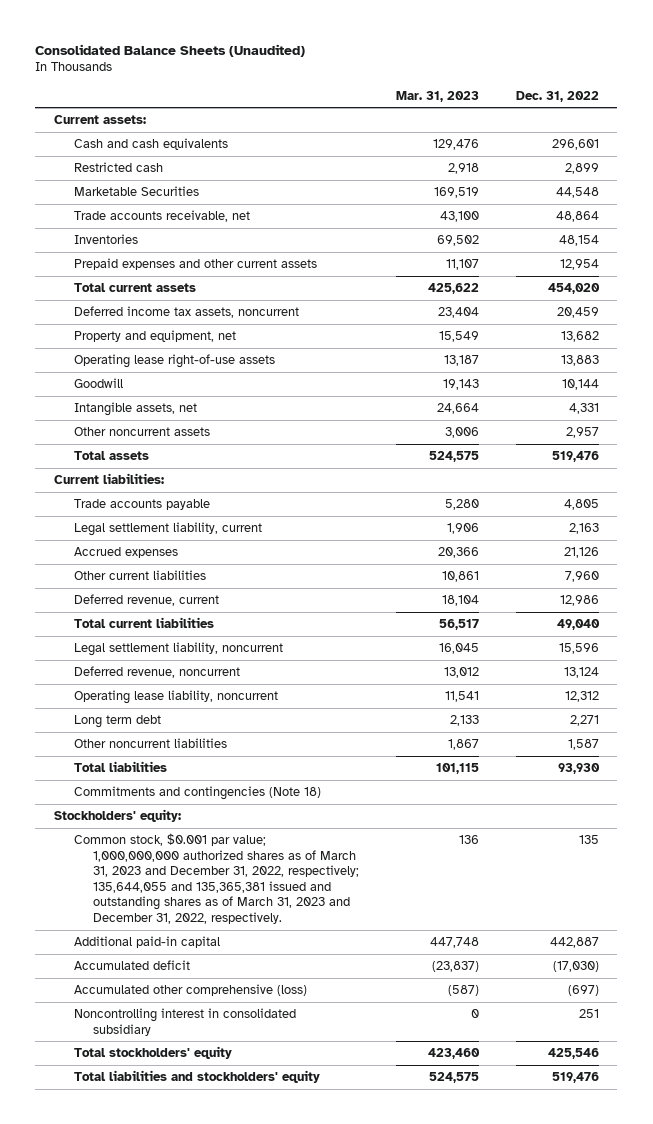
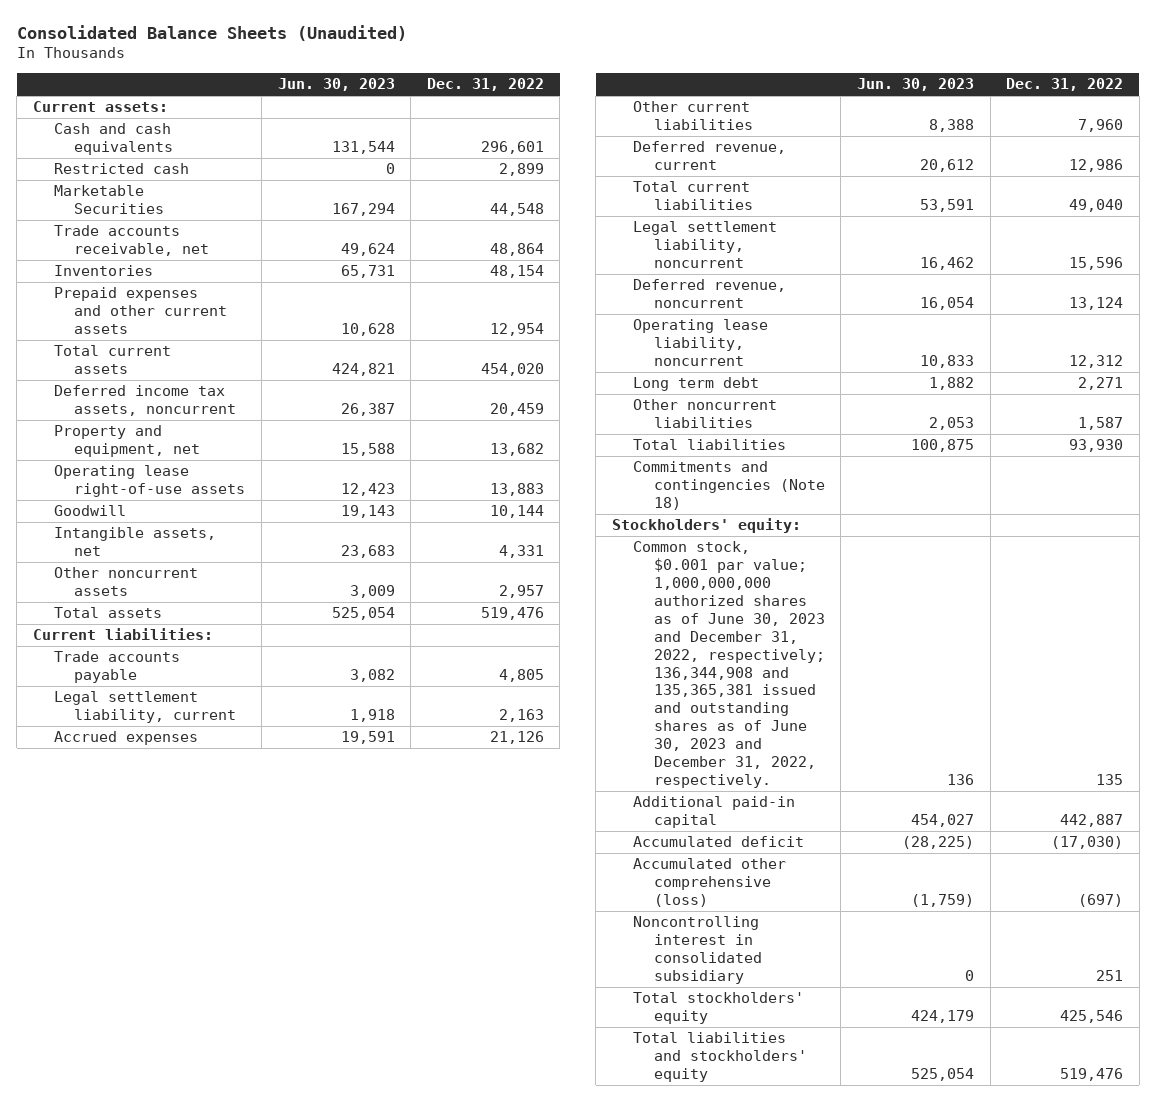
- | Mar. 31, 2023 | Dec. 31, 2022
+ | Jun. 30, 2023 | Dec. 31, 2022
- Common stock, $0.001 par value; 1,000,000,000 authorized shares as of March 31, 2023 and December 31, 2022, respectively; 135,644,055 and 135,365,381 issued and outstanding shares as of March 31, 2023 and December 31, 2022, respectively. | 136 | 135
+ Common stock, $0.001 par value; 1,000,000,000 authorized shares as of June 30, 2023 and December 31, 2022, respectively; 136,344,908 and 135,365,381 issued and outstanding shares as of June 30, 2023 and December 31, 2022, respectively. | 136 | 135

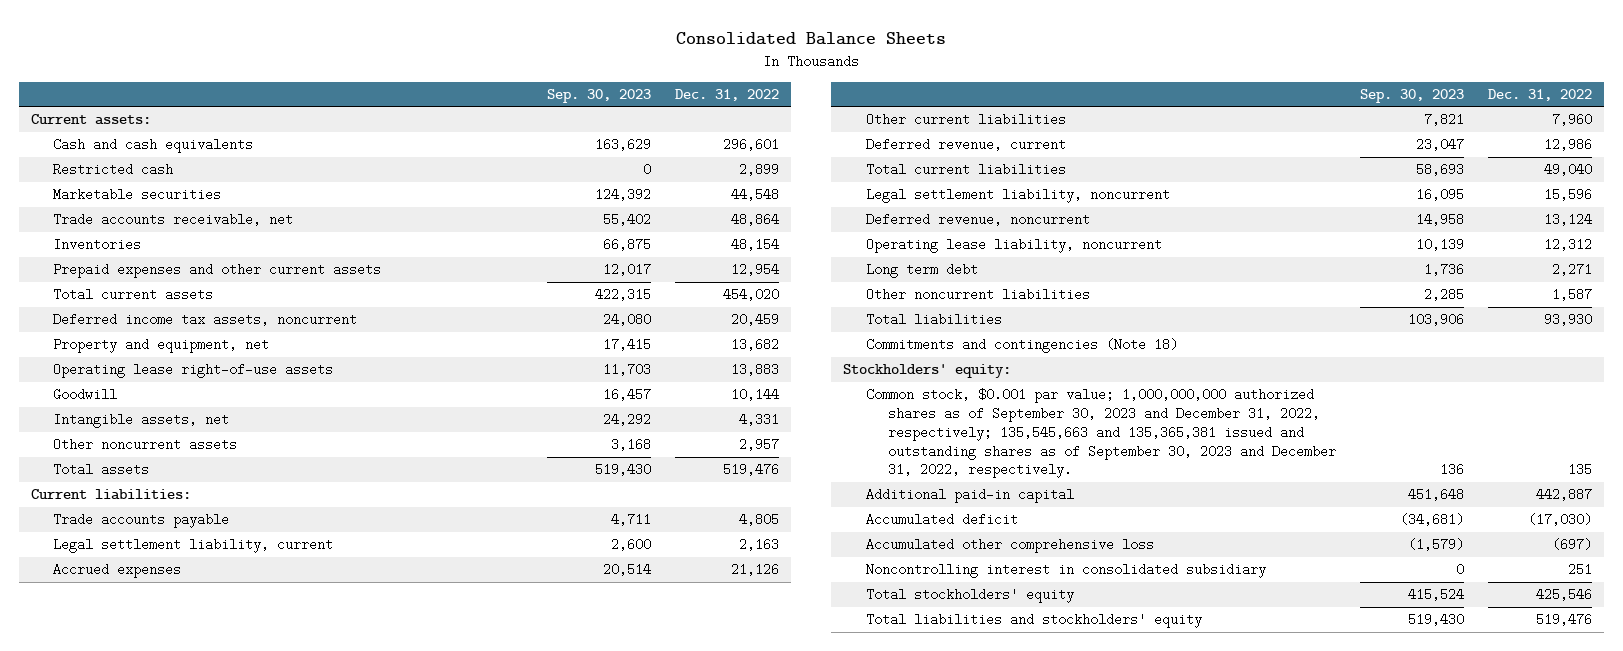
- Consolidated Balance Sheets (Unaudited)
+ Consolidated Balance Sheets
- | Jun. 30, 2023 | Dec. 31, 2022
+ | Sep. 30, 2023 | Dec. 31, 2022
- Marketable Securities | 167,294 | 44,548
+ Marketable securities | 124,392 | 44,548
- Common stock, $0.001 par value; 1,000,000,000 authorized shares as of June 30, 2023 and December 31, 2022, respectively; 136,344,908 and 135,365,381 issued and outstanding shares as of June 30, 2023 and December 31, 2022, respectively. | 136 | 135
+ Common stock, $0.001 par value; 1,000,000,000 authorized shares as of September 30, 2023 and December 31, 2022, respectively; 135,545,663 and 135,365,381 issued and outstanding shares as of September 30, 2023 and December 31, 2022, respectively. | 136 | 135
- Accumulated other comprehensive (loss) | (1,759) | (697)
+ Accumulated other comprehensive loss | (1,579) | (697)

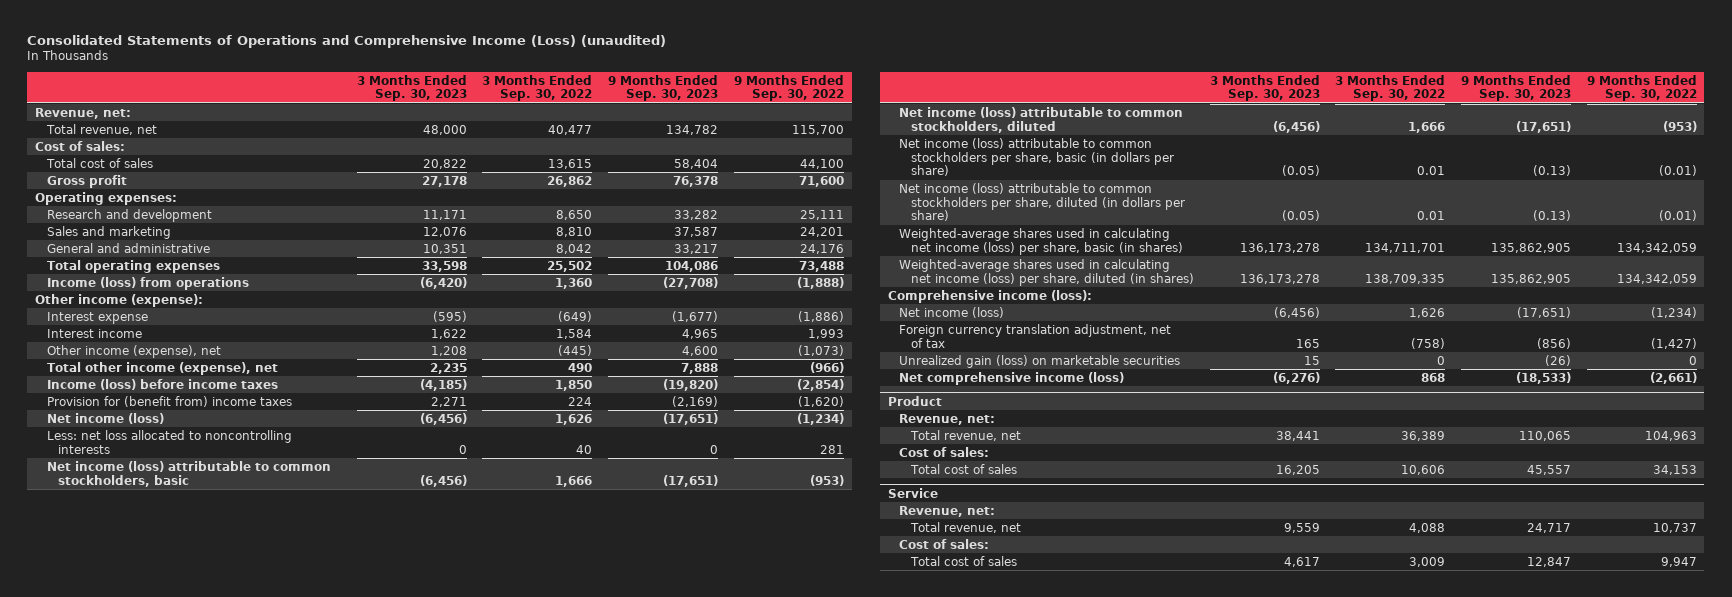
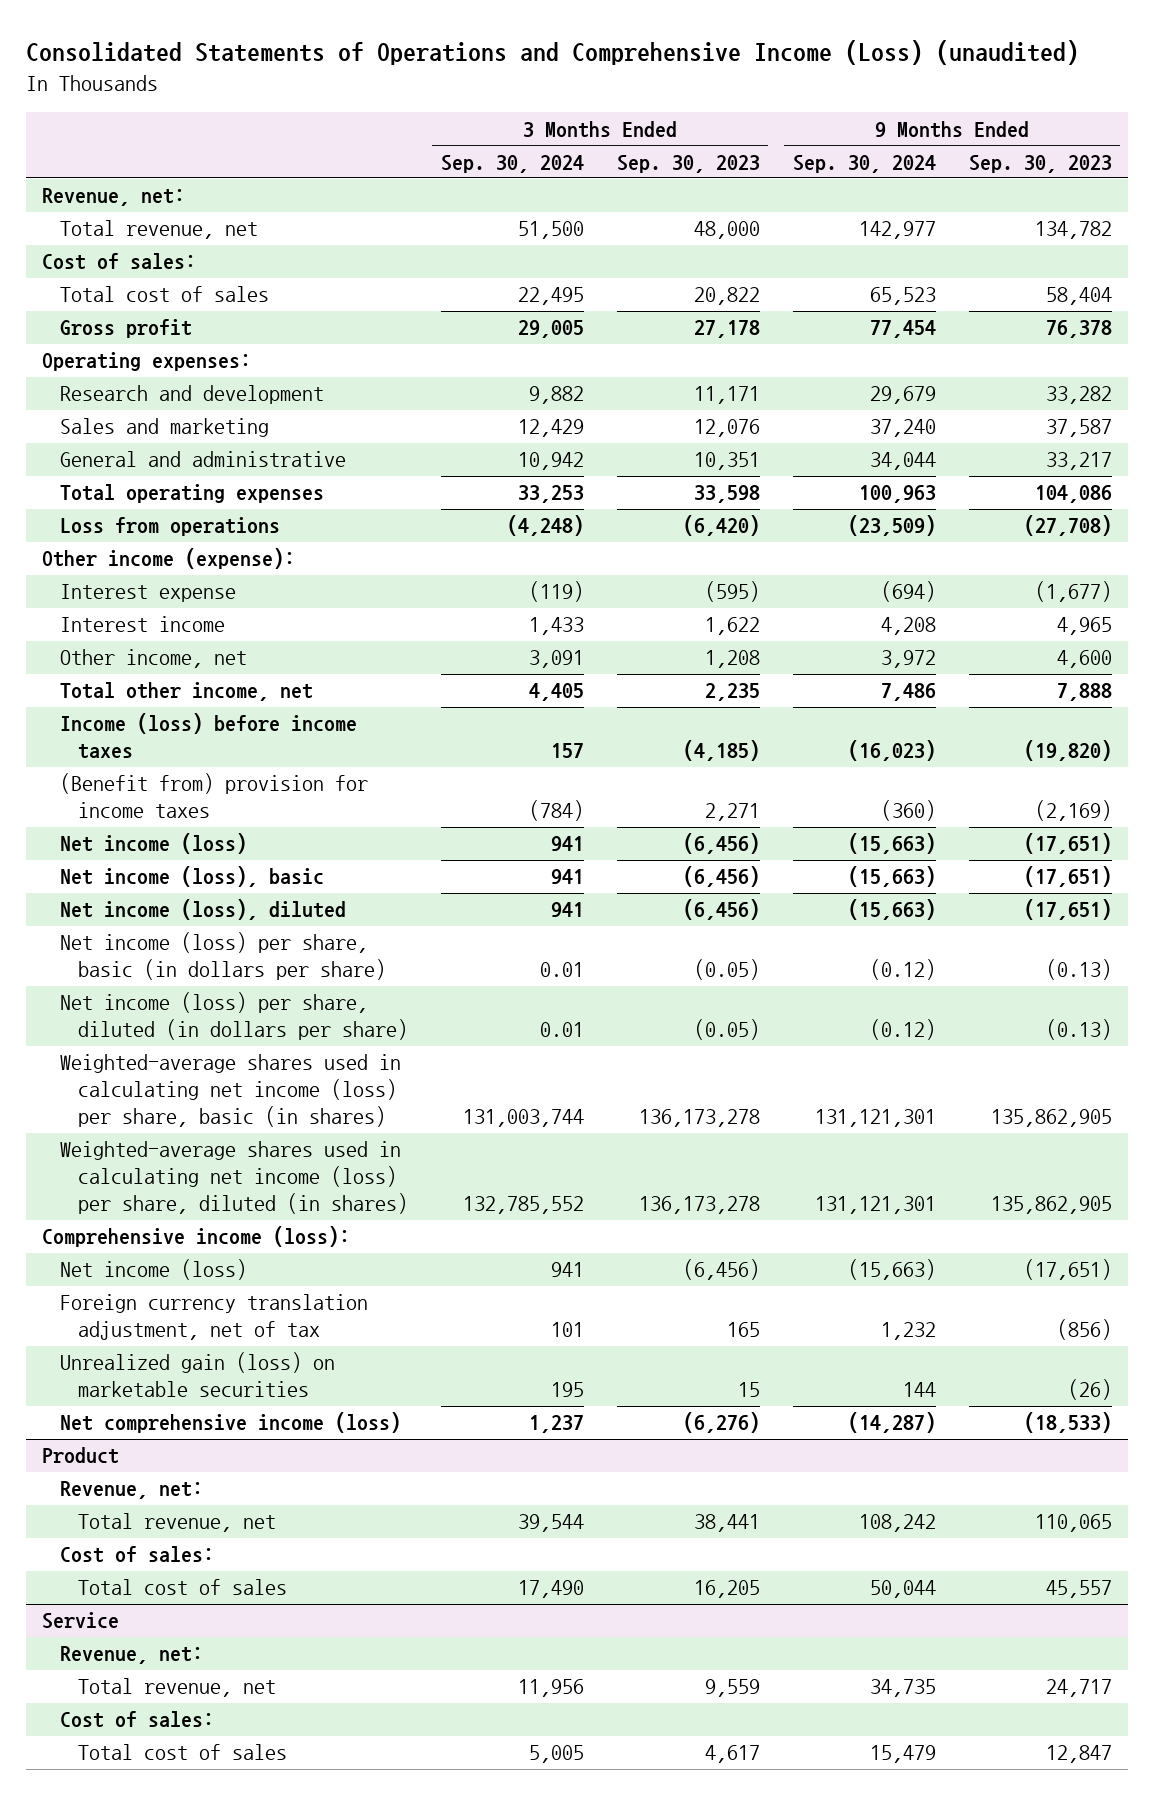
- | 3 Months Ended Sep. 30, 2023 | 3 Months Ended Sep. 30, 2022 | 9 Months Ended Sep. 30, 2023 | 9 Months Ended Sep. 30, 2022
+ | 3 Months Ended Sep. 30, 2024 | 3 Months Ended Sep. 30, 2023 | 9 Months Ended Sep. 30, 2024 | 9 Months Ended Sep. 30, 2023
- Income (loss) from operations | (6,420) | 1,360 | (27,708) | (1,888)
+ Loss from operations | (4,248) | (6,420) | (23,509) | (27,708)
- Other income (expense), net | 1,208 | (445) | 4,600 | (1,073)
- Total other income (expense), net | 2,235 | 490 | 7,888 | (966)
+ Other income, net | 3,091 | 1,208 | 3,972 | 4,600
+ Total other income, net | 4,405 | 2,235 | 7,486 | 7,888
- Provision for (benefit from) income taxes | 2,271 | 224 | (2,169) | (1,620)
+ (Benefit from) provision for income taxes | (784) | 2,271 | (360) | (2,169)
- Less: net loss allocated to noncontrolling interests | 0 | 40 | 0 | 281
- Net income (loss) attributable to common stockholders, basic | (6,456) | 1,666 | (17,651) | (953)
- Net income (loss) attributable to common stockholders, diluted | (6,456) | 1,666 | (17,651) | (953)
- Net income (loss) attributable to common stockholders per share, basic (in dollars per share) | (0.05) | 0.01 | (0.13) | (0.01)
- Net income (loss) attributable to common stockholders per share, diluted (in dollars per share) | (0.05) | 0.01 | (0.13) | (0.01)
+ Net income (loss), basic | 941 | (6,456) | (15,663) | (17,651)
+ Net income (loss), diluted | 941 | (6,456) | (15,663) | (17,651)
+ Net income (loss) per share, basic (in dollars per share) | 0.01 | (0.05) | (0.12) | (0.13)
+ Net income (loss) per share, diluted (in dollars per share) | 0.01 | (0.05) | (0.12) | (0.13)

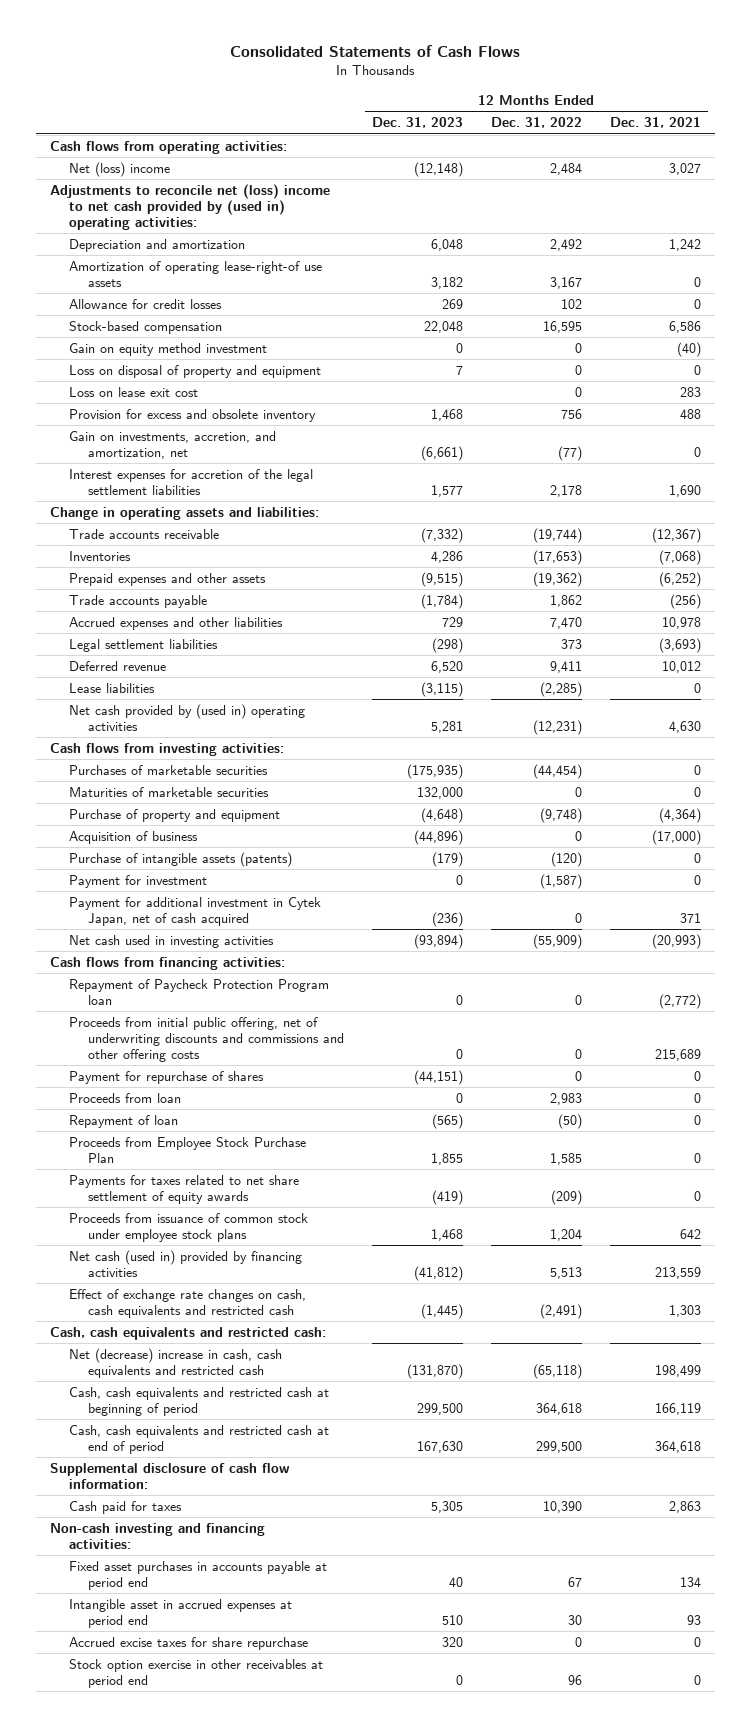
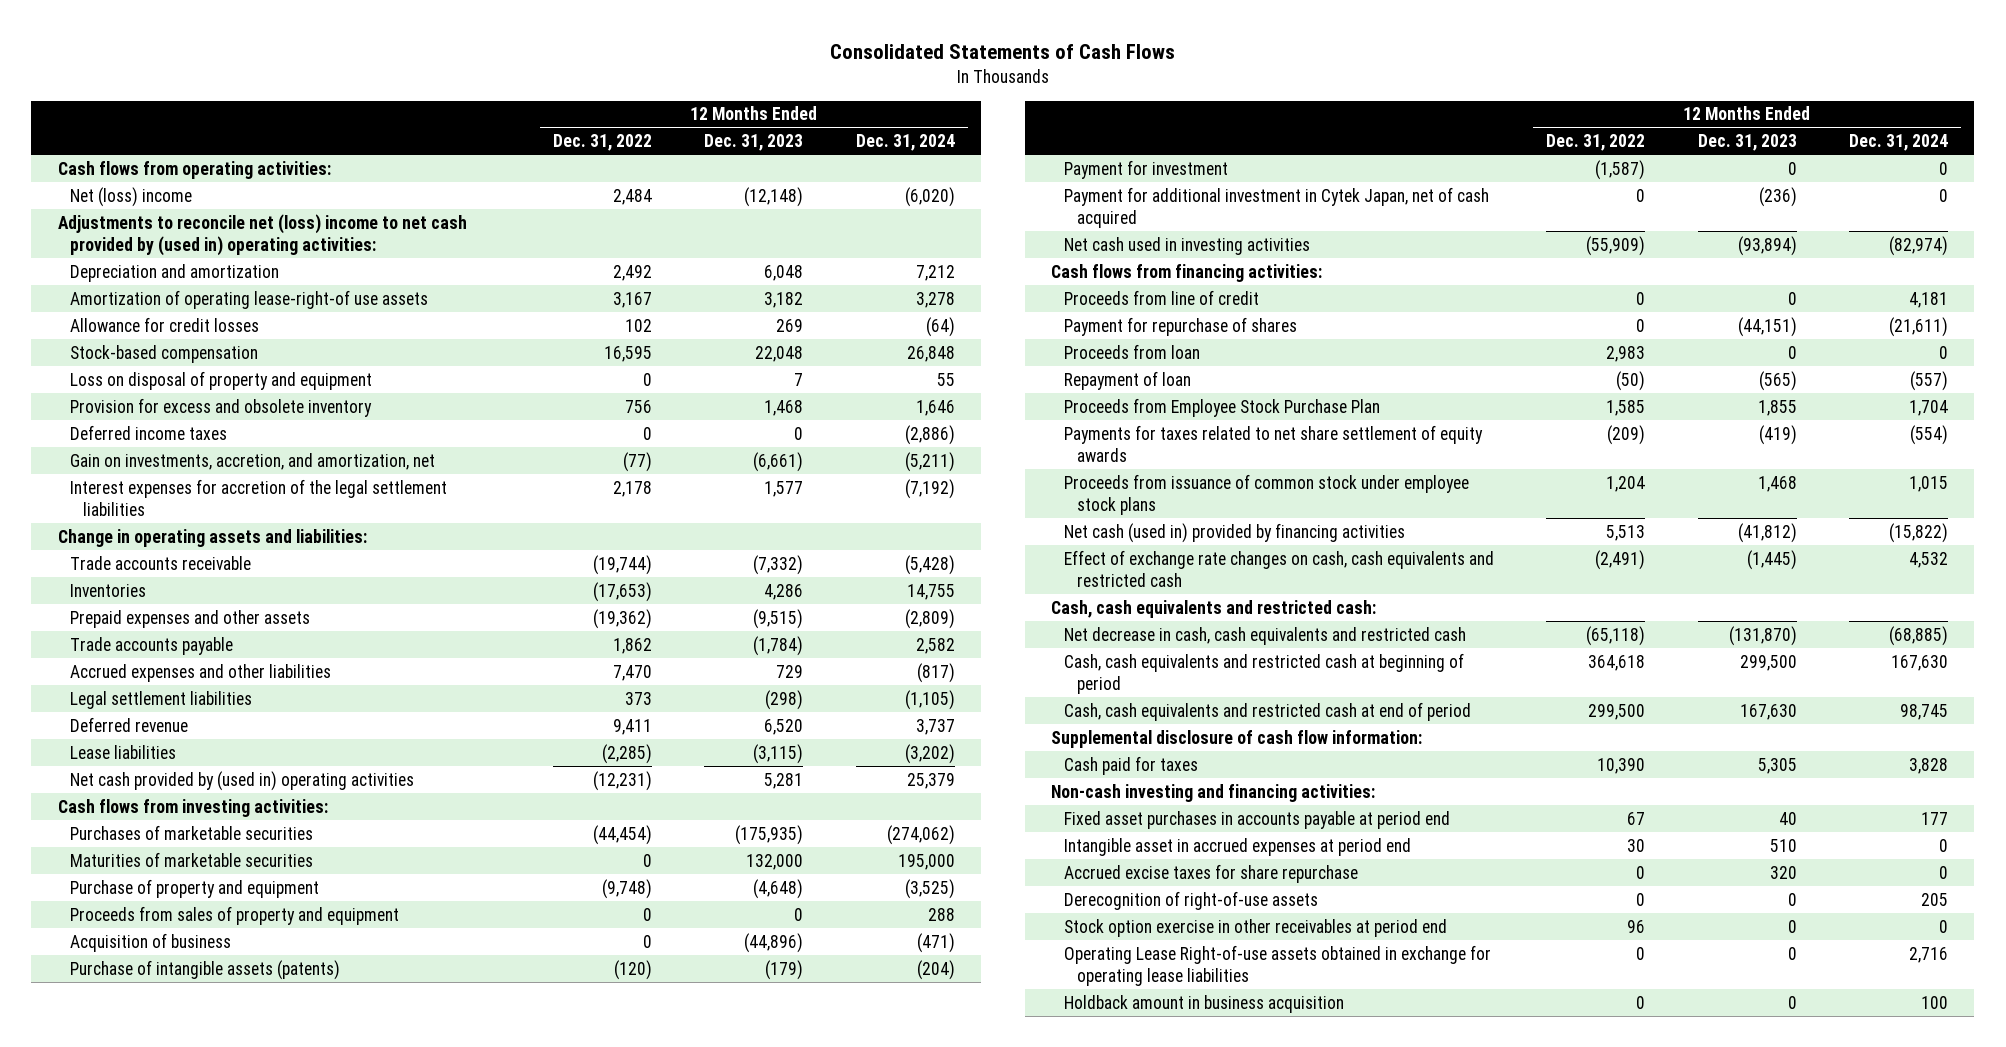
- | 12 Months Ended Dec. 31, 2023 | 12 Months Ended Dec. 31, 2022 | 12 Months Ended Dec. 31, 2021
+ | 12 Months Ended Dec. 31, 2022 | 12 Months Ended Dec. 31, 2023 | 12 Months Ended Dec. 31, 2024
- Gain on equity method investment | 0 | 0 | (40)
- Loss on lease exit cost | | 0 | 283
+ Deferred income taxes | 0 | 0 | (2,886)
+ Proceeds from sales of property and equipment | 0 | 0 | 288
- Repayment of Paycheck Protection Program loan | 0 | 0 | (2,772)
- Proceeds from initial public offering, net of underwriting discounts and commissions and other offering costs | 0 | 0 | 215,689
+ Proceeds from line of credit | 0 | 0 | 4,181
- Net (decrease) increase in cash, cash equivalents and restricted cash | (131,870) | (65,118) | 198,499
+ Net decrease in cash, cash equivalents and restricted cash | (65,118) | (131,870) | (68,885)
+ Derecognition of right-of-use assets | 0 | 0 | 205
+ Operating Lease Right-of-use assets obtained in exchange for operating lease liabilities | 0 | 0 | 2,716
+ Holdback amount in business acquisition | 0 | 0 | 100

